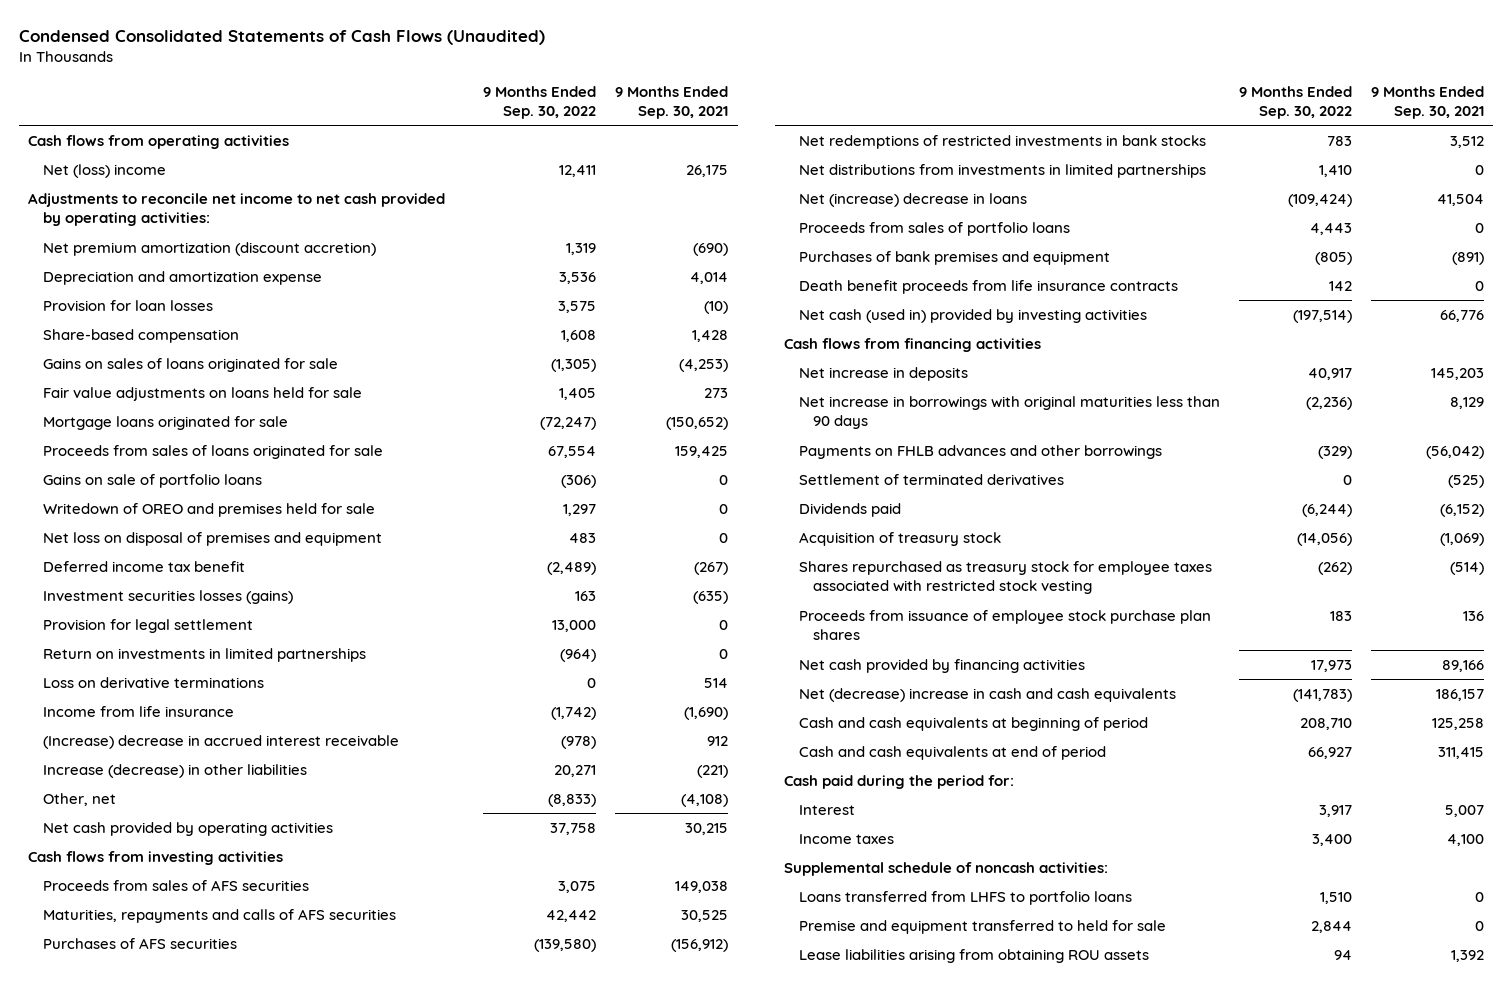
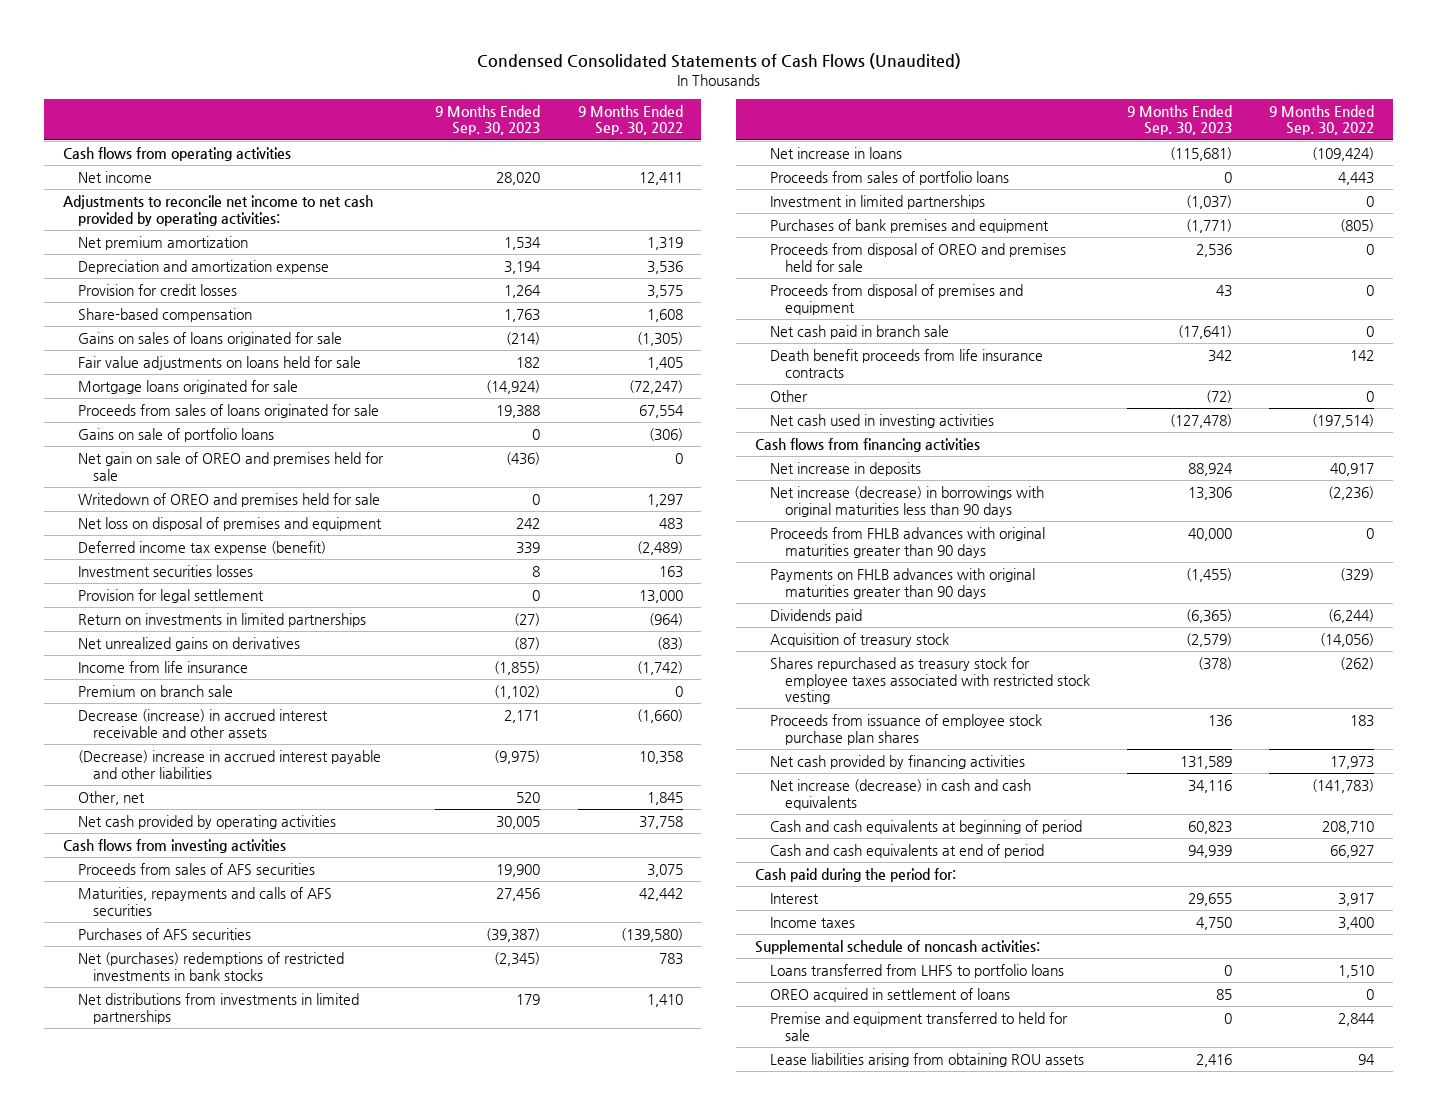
- | 9 Months Ended Sep. 30, 2022 | 9 Months Ended Sep. 30, 2021
+ | 9 Months Ended Sep. 30, 2023 | 9 Months Ended Sep. 30, 2022
- Net (loss) income | 12,411 | 26,175
+ Net income | 28,020 | 12,411
- Net premium amortization (discount accretion) | 1,319 | (690)
+ Net premium amortization | 1,534 | 1,319
- Provision for loan losses | 3,575 | (10)
+ Provision for credit losses | 1,264 | 3,575
+ Net gain on sale of OREO and premises held for sale | (436) | 0
- Deferred income tax benefit | (2,489) | (267)
- Investment securities losses (gains) | 163 | (635)
+ Deferred income tax expense (benefit) | 339 | (2,489)
+ Investment securities losses | 8 | 163
- Loss on derivative terminations | 0 | 514
+ Net unrealized gains on derivatives | (87) | (83)
- (Increase) decrease in accrued interest receivable | (978) | 912
- Increase (decrease) in other liabilities | 20,271 | (221)
- Other, net | (8,833) | (4,108)
+ Premium on branch sale | (1,102) | 0
+ Decrease (increase) in accrued interest receivable and other assets | 2,171 | (1,660)
+ (Decrease) increase in accrued interest payable and other liabilities | (9,975) | 10,358
+ Other, net | 520 | 1,845
- Net redemptions of restricted investments in bank stocks | 783 | 3,512
+ Net (purchases) redemptions of restricted investments in bank stocks | (2,345) | 783
- Net (increase) decrease in loans | (109,424) | 41,504
+ Net increase in loans | (115,681) | (109,424)
+ Investment in limited partnerships | (1,037) | 0
+ Proceeds from disposal of OREO and premises held for sale | 2,536 | 0
+ Proceeds from disposal of premises and equipment | 43 | 0
+ Net cash paid in branch sale | (17,641) | 0
- Net cash (used in) provided by investing activities | (197,514) | 66,776
+ Other | (72) | 0
+ Net cash used in investing activities | (127,478) | (197,514)
- Net increase in borrowings with original maturities less than 90 days | (2,236) | 8,129
- Payments on FHLB advances and other borrowings | (329) | (56,042)
- Settlement of terminated derivatives | 0 | (525)
+ Net increase (decrease) in borrowings with original maturities less than 90 days | 13,306 | (2,236)
+ Proceeds from FHLB advances with original maturities greater than 90 days | 40,000 | 0
+ Payments on FHLB advances with original maturities greater than 90 days | (1,455) | (329)
- Net (decrease) increase in cash and cash equivalents | (141,783) | 186,157
+ Net increase (decrease) in cash and cash equivalents | 34,116 | (141,783)
+ OREO acquired in settlement of loans | 85 | 0

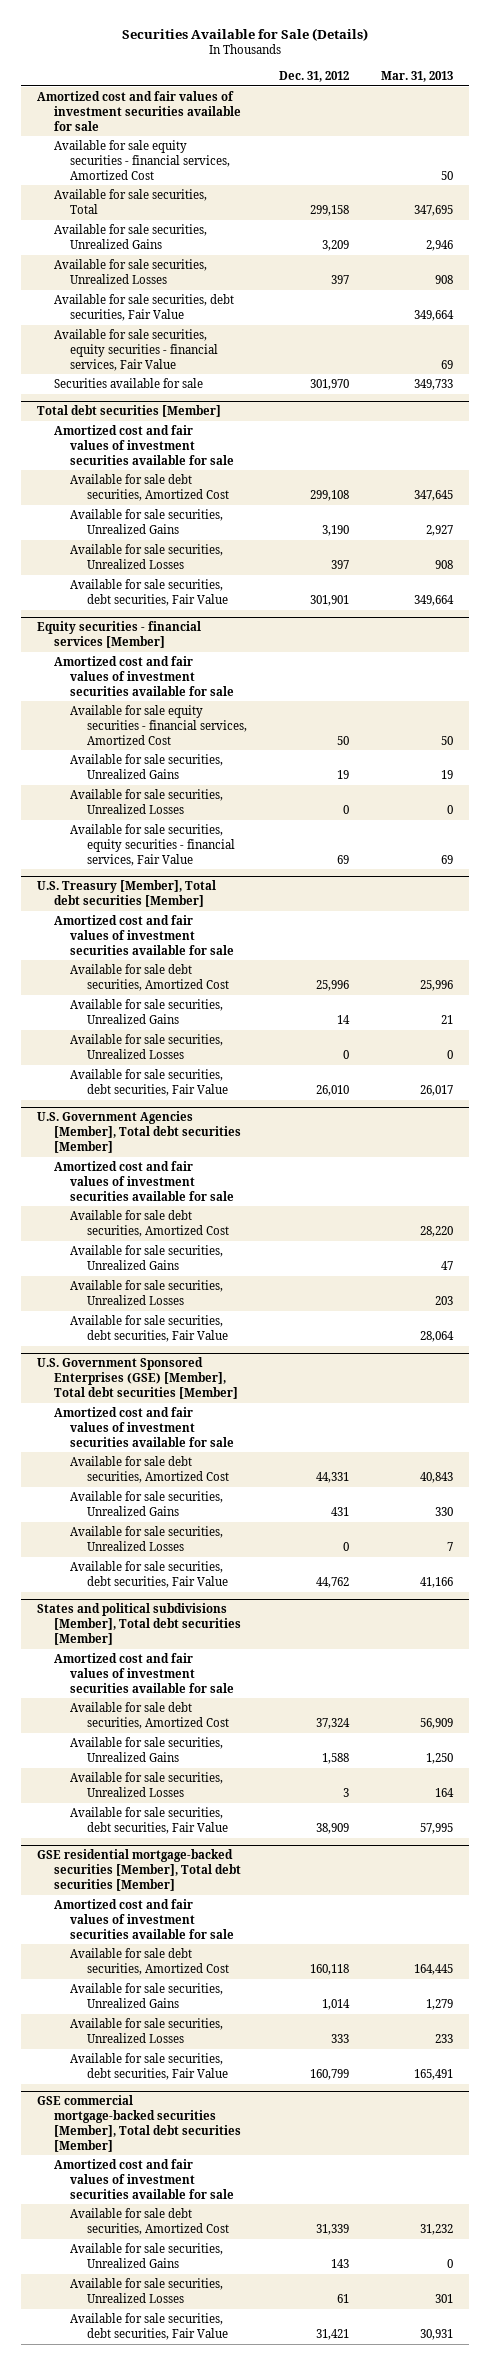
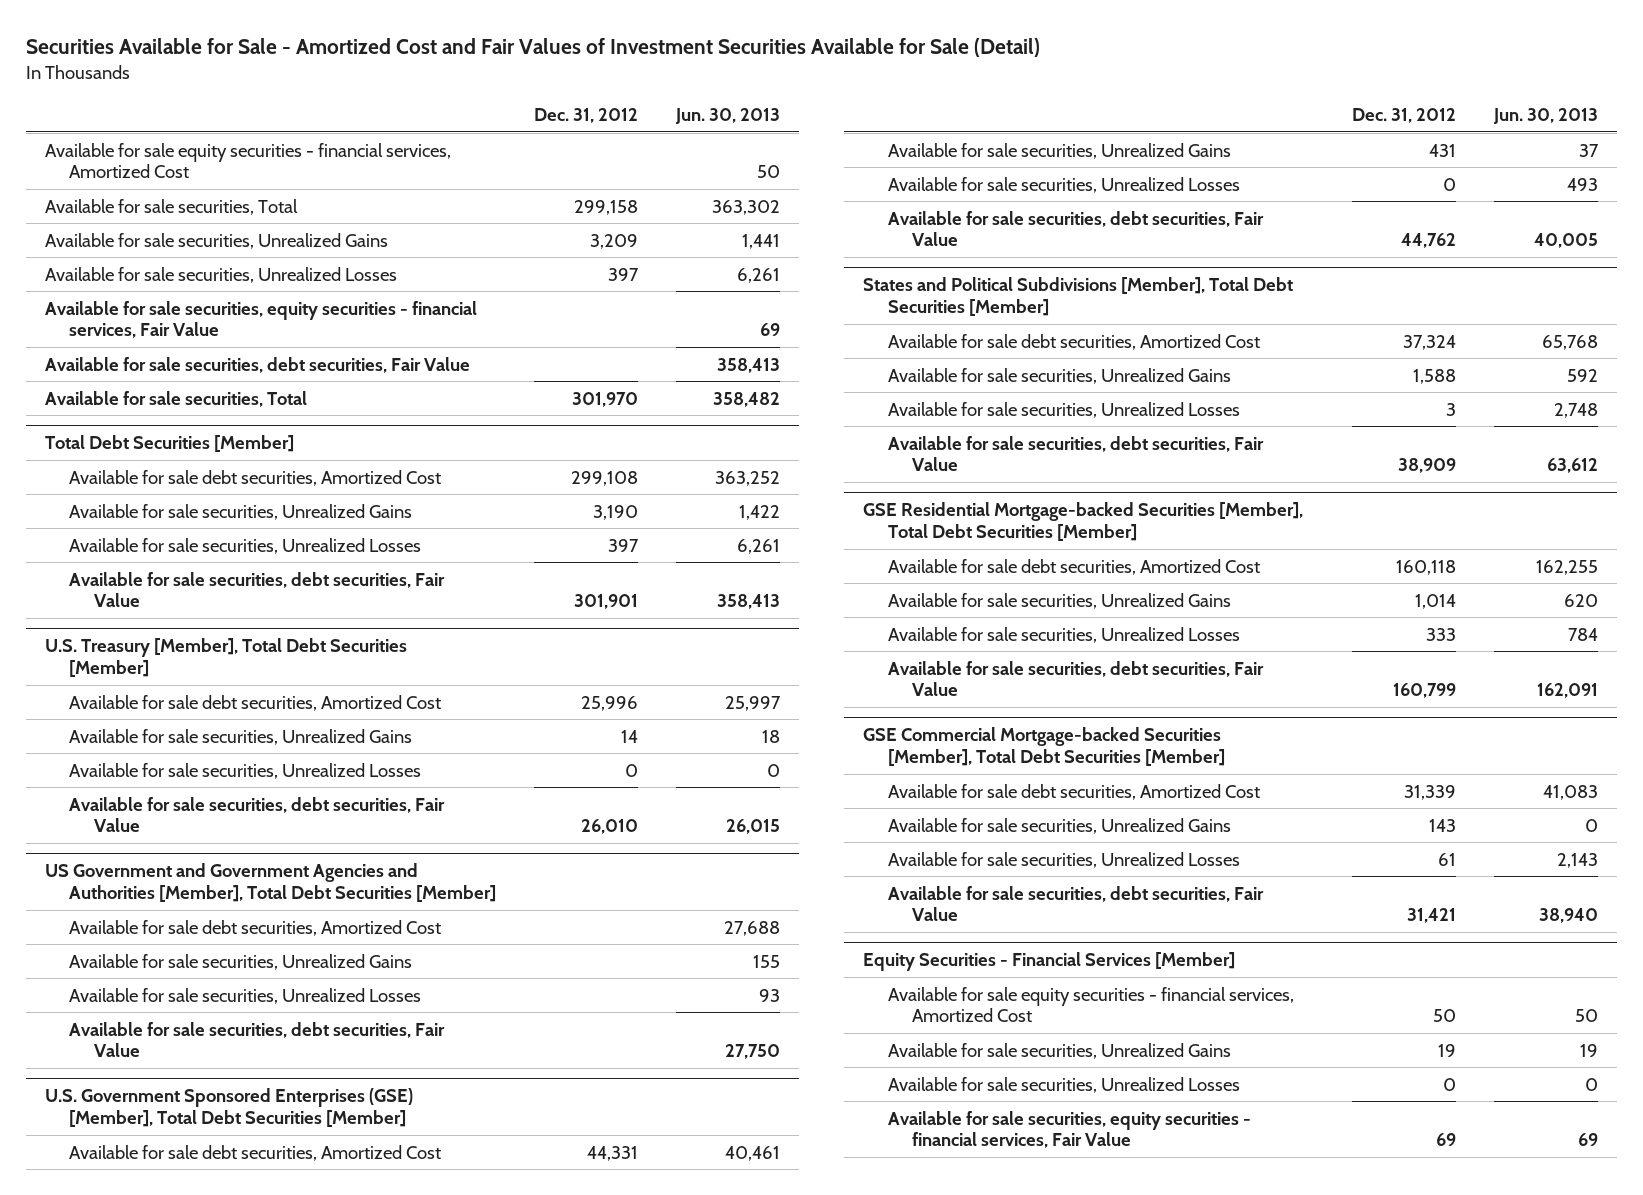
- Securities Available for Sale (Details)
+ Securities Available for Sale - Amortized Cost and Fair Values of Investment Securities Available for Sale (Detail)
- | Dec. 31, 2012 | Mar. 31, 2013
+ | Dec. 31, 2012 | Jun. 30, 2013
- Amortized cost and fair values of investment securities available for sale
- Securities available for sale | 301,970 | 349,733
- Total debt securities [Member]
- Amortized cost and fair values of investment securities available for sale
moved down: Available for sale securities, debt securities, Fair Value | | 358,413
+ Available for sale securities, Total | 301,970 | 358,482
+ Total Debt Securities [Member]
- Equity securities - financial services [Member]
- Amortized cost and fair values of investment securities available for sale
- Available for sale equity securities - financial services, Amortized Cost | 50 | 50
- Available for sale securities, Unrealized Gains | 19 | 19
- Available for sale securities, Unrealized Losses | 0 | 0
- Available for sale securities, equity securities - financial services, Fair Value | 69 | 69
- U.S. Treasury [Member], Total debt securities [Member]
- Amortized cost and fair values of investment securities available for sale
+ U.S. Treasury [Member], Total Debt Securities [Member]
- U.S. Government Agencies [Member], Total debt securities [Member]
- Amortized cost and fair values of investment securities available for sale
+ US Government and Government Agencies and Authorities [Member], Total Debt Securities [Member]
- U.S. Government Sponsored Enterprises (GSE) [Member], Total debt securities [Member]
- Amortized cost and fair values of investment securities available for sale
+ U.S. Government Sponsored Enterprises (GSE) [Member], Total Debt Securities [Member]
- States and political subdivisions [Member], Total debt securities [Member]
- Amortized cost and fair values of investment securities available for sale
+ States and Political Subdivisions [Member], Total Debt Securities [Member]
- GSE residential mortgage-backed securities [Member], Total debt securities [Member]
- Amortized cost and fair values of investment securities available for sale
+ GSE Residential Mortgage-backed Securities [Member], Total Debt Securities [Member]
- GSE commercial mortgage-backed securities [Member], Total debt securities [Member]
- Amortized cost and fair values of investment securities available for sale
+ GSE Commercial Mortgage-backed Securities [Member], Total Debt Securities [Member]
+ Equity Securities - Financial Services [Member]
+ Available for sale equity securities - financial services, Amortized Cost | 50 | 50
+ Available for sale securities, Unrealized Gains | 19 | 19
+ Available for sale securities, Unrealized Losses | 0 | 0
+ Available for sale securities, equity securities - financial services, Fair Value | 69 | 69

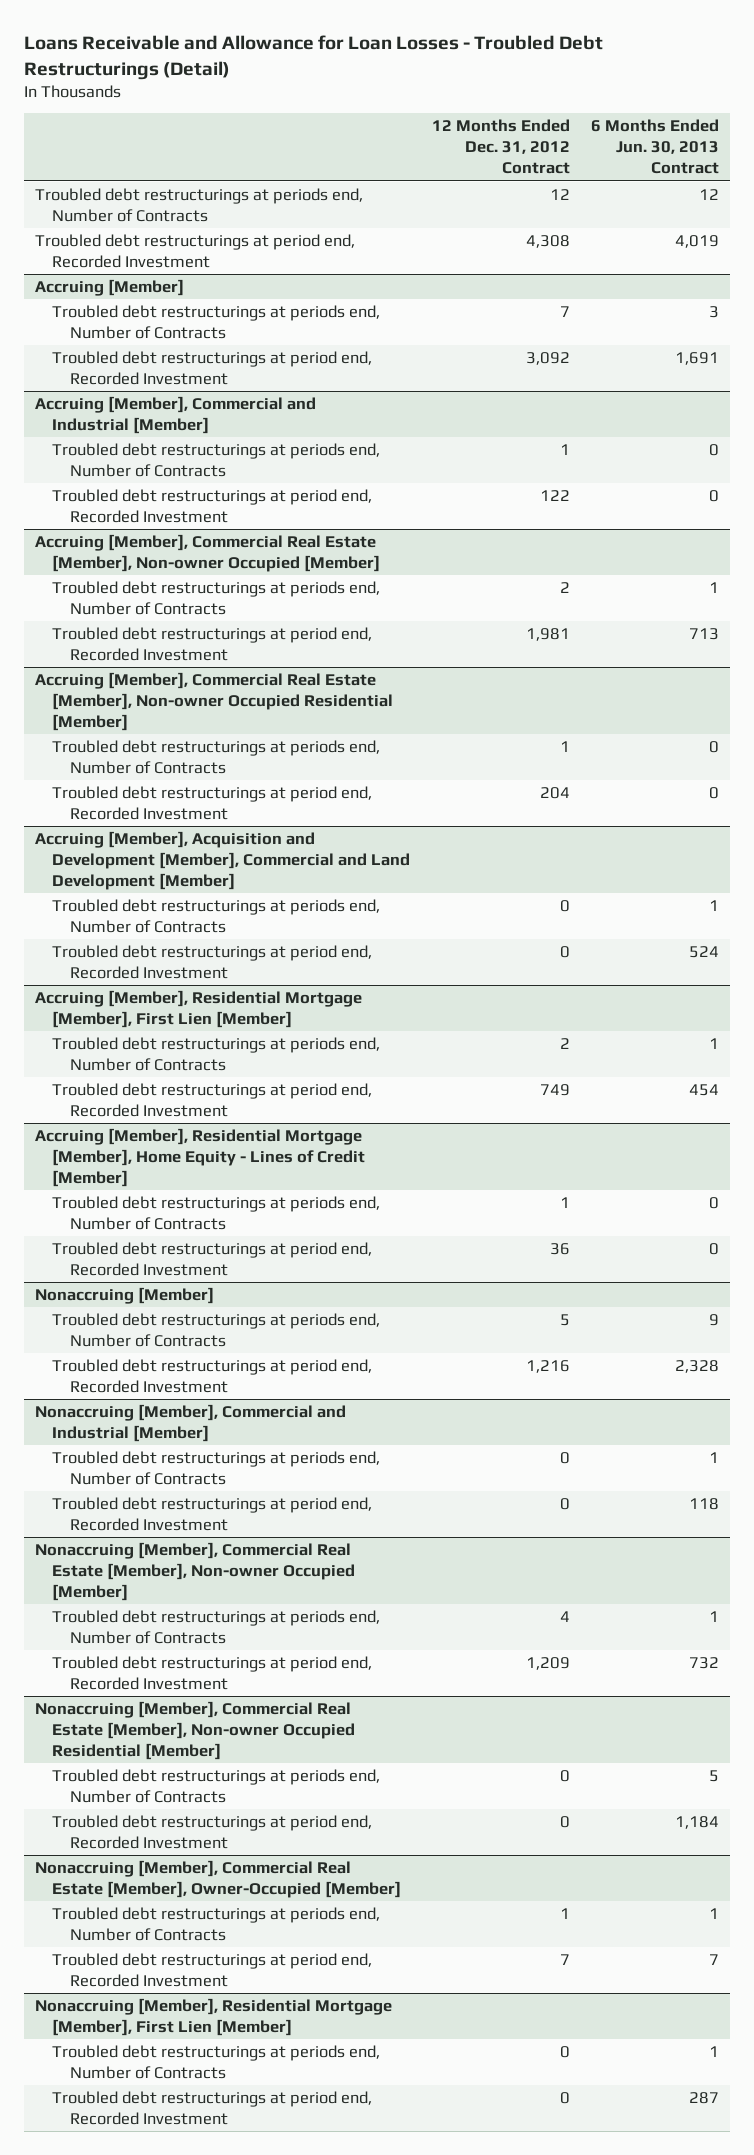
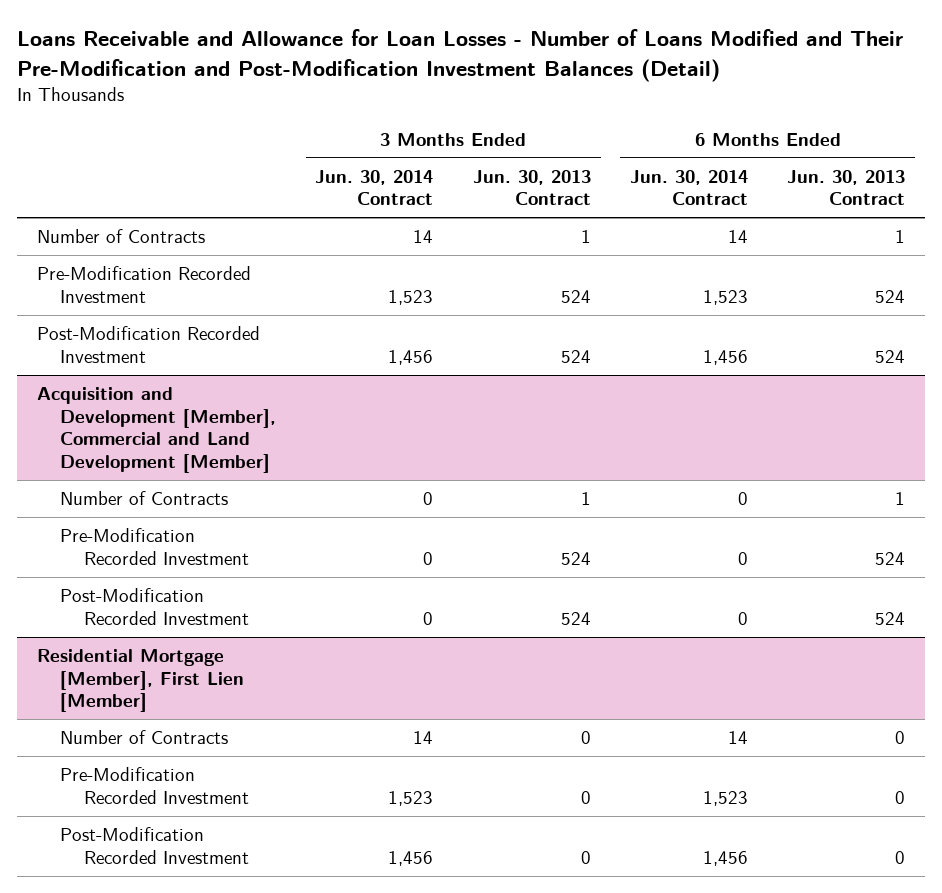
- Loans Receivable and Allowance for Loan Losses - Troubled Debt Restructurings (Detail)
+ Loans Receivable and Allowance for Loan Losses - Number of Loans Modified and Their Pre-Modification and Post-Modification Investment Balances (Detail)
- | 12 Months Ended Dec. 31, 2012 Contract | 6 Months Ended Jun. 30, 2013 Contract
+ | 3 Months Ended Jun. 30, 2014 Contract | 3 Months Ended Jun. 30, 2013 Contract | 6 Months Ended Jun. 30, 2014 Contract | 6 Months Ended Jun. 30, 2013 Contract
- Troubled debt restructurings at periods end, Number of Contracts | 12 | 12
- Troubled debt restructurings at period end, Recorded Investment | 4,308 | 4,019
- Accruing [Member]
- Troubled debt restructurings at periods end, Number of Contracts | 7 | 3
- Troubled debt restructurings at period end, Recorded Investment | 3,092 | 1,691
- Accruing [Member], Commercial and Industrial [Member]
- Troubled debt restructurings at periods end, Number of Contracts | 1 | 0
- Troubled debt restructurings at period end, Recorded Investment | 122 | 0
- Accruing [Member], Commercial Real Estate [Member], Non-owner Occupied [Member]
- Troubled debt restructurings at periods end, Number of Contracts | 2 | 1
- Troubled debt restructurings at period end, Recorded Investment | 1,981 | 713
- Accruing [Member], Commercial Real Estate [Member], Non-owner Occupied Residential [Member]
- Troubled debt restructurings at periods end, Number of Contracts | 1 | 0
- Troubled debt restructurings at period end, Recorded Investment | 204 | 0
- Accruing [Member], Acquisition and Development [Member], Commercial and Land Development [Member]
- Troubled debt restructurings at periods end, Number of Contracts | 0 | 1
- Troubled debt restructurings at period end, Recorded Investment | 0 | 524
- Accruing [Member], Residential Mortgage [Member], First Lien [Member]
- Troubled debt restructurings at periods end, Number of Contracts | 2 | 1
- Troubled debt restructurings at period end, Recorded Investment | 749 | 454
- Accruing [Member], Residential Mortgage [Member], Home Equity - Lines of Credit [Member]
- Troubled debt restructurings at periods end, Number of Contracts | 1 | 0
- Troubled debt restructurings at period end, Recorded Investment | 36 | 0
- Nonaccruing [Member]
- Troubled debt restructurings at periods end, Number of Contracts | 5 | 9
- Troubled debt restructurings at period end, Recorded Investment | 1,216 | 2,328
- Nonaccruing [Member], Commercial and Industrial [Member]
- Troubled debt restructurings at periods end, Number of Contracts | 0 | 1
- Troubled debt restructurings at period end, Recorded Investment | 0 | 118
- Nonaccruing [Member], Commercial Real Estate [Member], Non-owner Occupied [Member]
- Troubled debt restructurings at periods end, Number of Contracts | 4 | 1
- Troubled debt restructurings at period end, Recorded Investment | 1,209 | 732
- Nonaccruing [Member], Commercial Real Estate [Member], Non-owner Occupied Residential [Member]
- Troubled debt restructurings at periods end, Number of Contracts | 0 | 5
- Troubled debt restructurings at period end, Recorded Investment | 0 | 1,184
- Nonaccruing [Member], Commercial Real Estate [Member], Owner-Occupied [Member]
- Troubled debt restructurings at periods end, Number of Contracts | 1 | 1
- Troubled debt restructurings at period end, Recorded Investment | 7 | 7
- Nonaccruing [Member], Residential Mortgage [Member], First Lien [Member]
- Troubled debt restructurings at periods end, Number of Contracts | 0 | 1
- Troubled debt restructurings at period end, Recorded Investment | 0 | 287
+ Number of Contracts | 14 | 1 | 14 | 1
+ Pre-Modification Recorded Investment | 1,523 | 524 | 1,523 | 524
+ Post-Modification Recorded Investment | 1,456 | 524 | 1,456 | 524
+ Acquisition and Development [Member], Commercial and Land Development [Member]
+ Number of Contracts | 0 | 1 | 0 | 1
+ Pre-Modification Recorded Investment | 0 | 524 | 0 | 524
+ Post-Modification Recorded Investment | 0 | 524 | 0 | 524
+ Residential Mortgage [Member], First Lien [Member]
+ Number of Contracts | 14 | 0 | 14 | 0
+ Pre-Modification Recorded Investment | 1,523 | 0 | 1,523 | 0
+ Post-Modification Recorded Investment | 1,456 | 0 | 1,456 | 0

